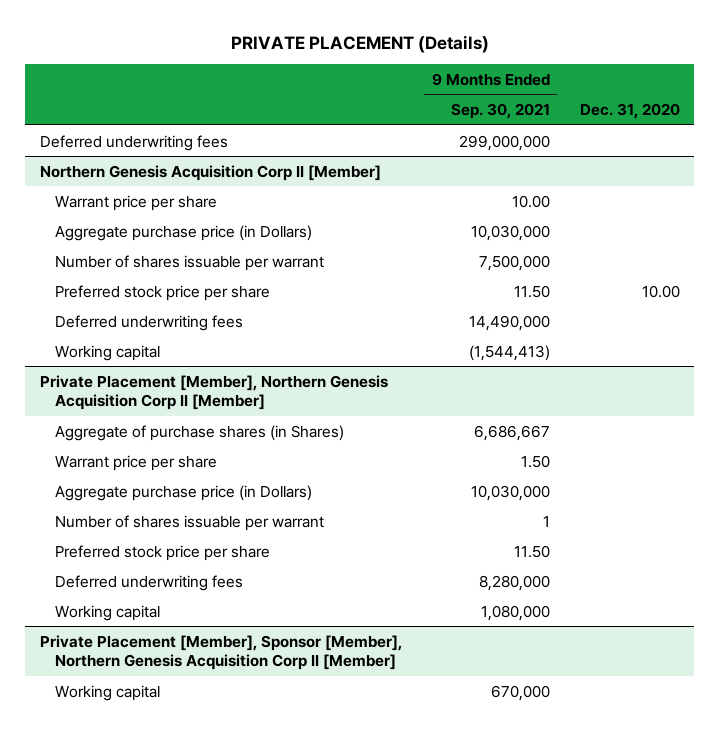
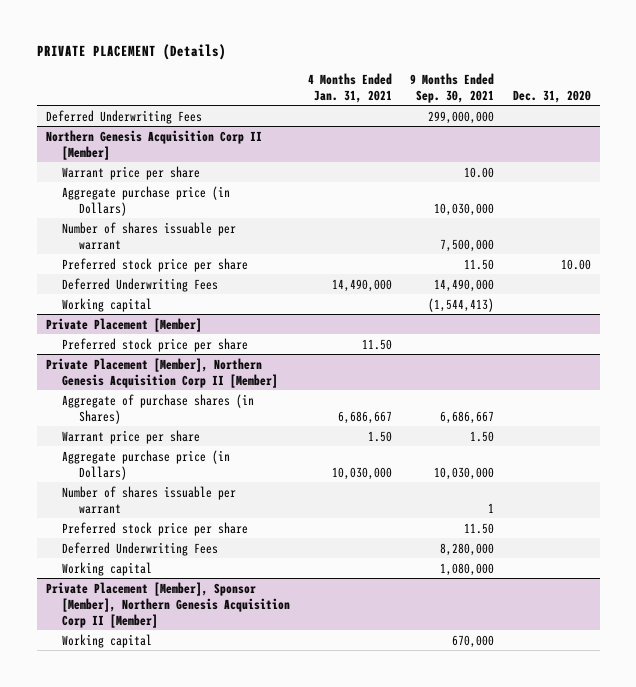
- | 9 Months Ended Sep. 30, 2021 | Dec. 31, 2020
+ | 4 Months Ended Jan. 31, 2021 | 9 Months Ended Sep. 30, 2021 | Dec. 31, 2020
- Deferred underwriting fees | 299,000,000 |
+ Deferred Underwriting Fees | | 299,000,000 |
@ Northern Genesis Acquisition Corp II [Member]
- Deferred underwriting fees | 14,490,000 |
+ Deferred Underwriting Fees | 14,490,000 | 14,490,000 |
+ Private Placement [Member]
+ Preferred stock price per share | 11.50 | |
@ Private Placement [Member], Northern Genesis Acquisition Corp II [Member]
- Deferred underwriting fees | 8,280,000 |
+ Deferred Underwriting Fees | | 8,280,000 |

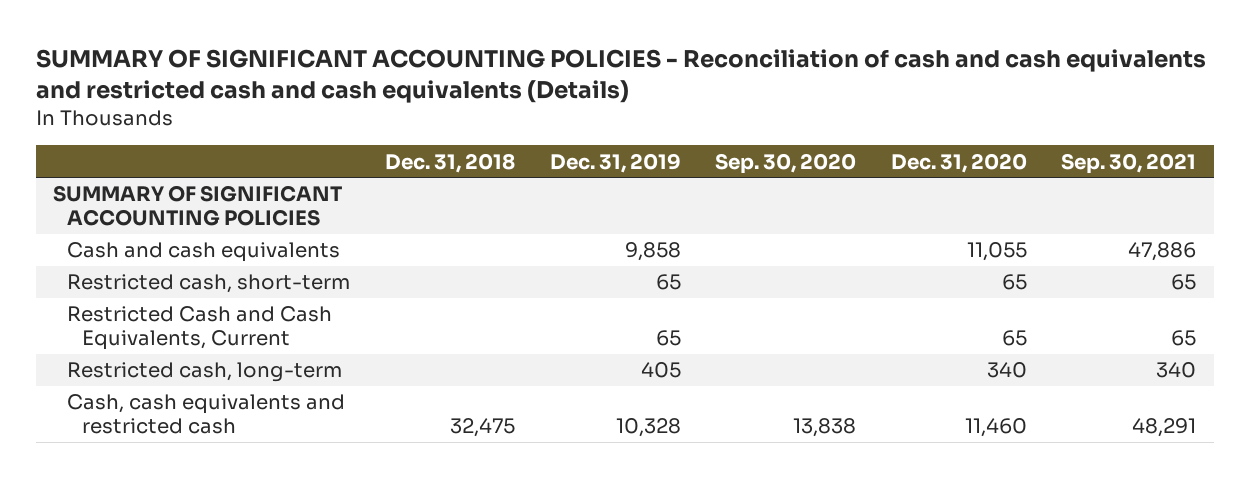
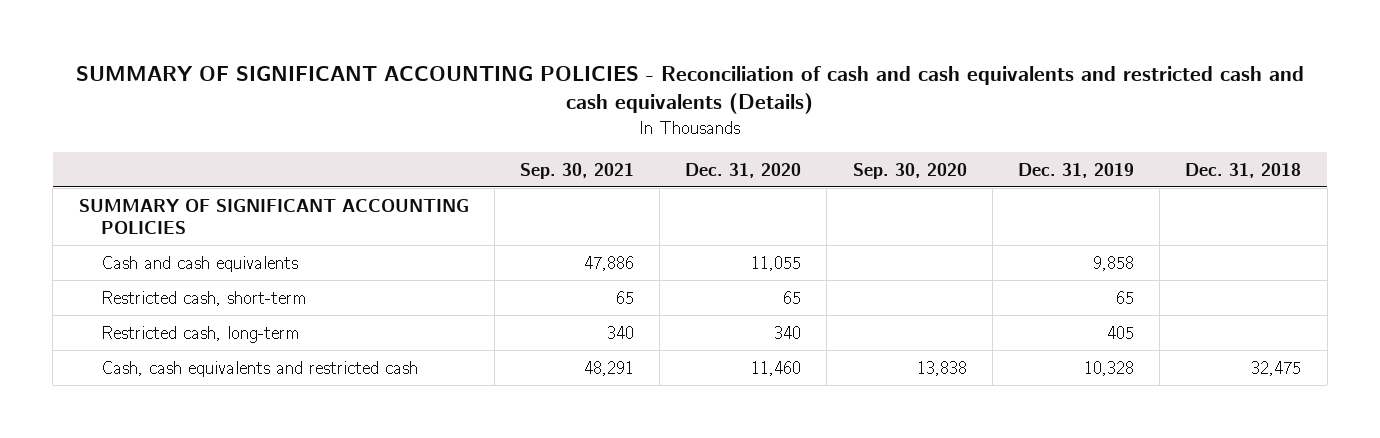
- | Dec. 31, 2018 | Dec. 31, 2019 | Sep. 30, 2020 | Dec. 31, 2020 | Sep. 30, 2021
+ | Sep. 30, 2021 | Dec. 31, 2020 | Sep. 30, 2020 | Dec. 31, 2019 | Dec. 31, 2018
- Restricted Cash and Cash Equivalents, Current | | 65 | | 65 | 65

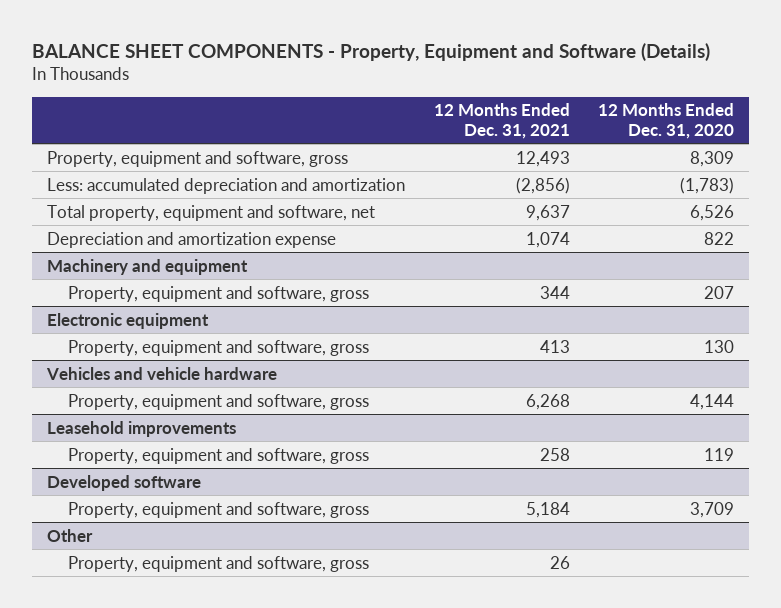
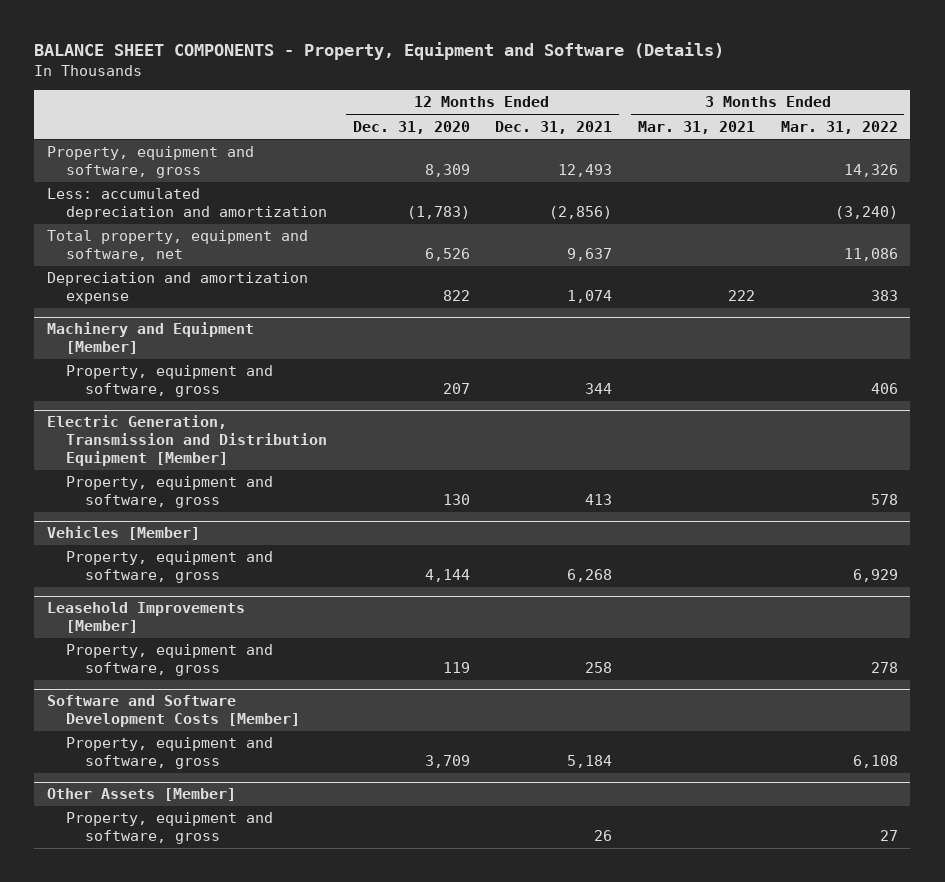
- | 12 Months Ended Dec. 31, 2021 | 12 Months Ended Dec. 31, 2020
+ | 12 Months Ended Dec. 31, 2020 | 12 Months Ended Dec. 31, 2021 | 3 Months Ended Mar. 31, 2021 | 3 Months Ended Mar. 31, 2022
- Machinery and equipment
+ Machinery and Equipment [Member]
- Electronic equipment
+ Electric Generation, Transmission and Distribution Equipment [Member]
- Vehicles and vehicle hardware
+ Vehicles [Member]
- Leasehold improvements
+ Leasehold Improvements [Member]
- Developed software
+ Software and Software Development Costs [Member]
- Other
+ Other Assets [Member]

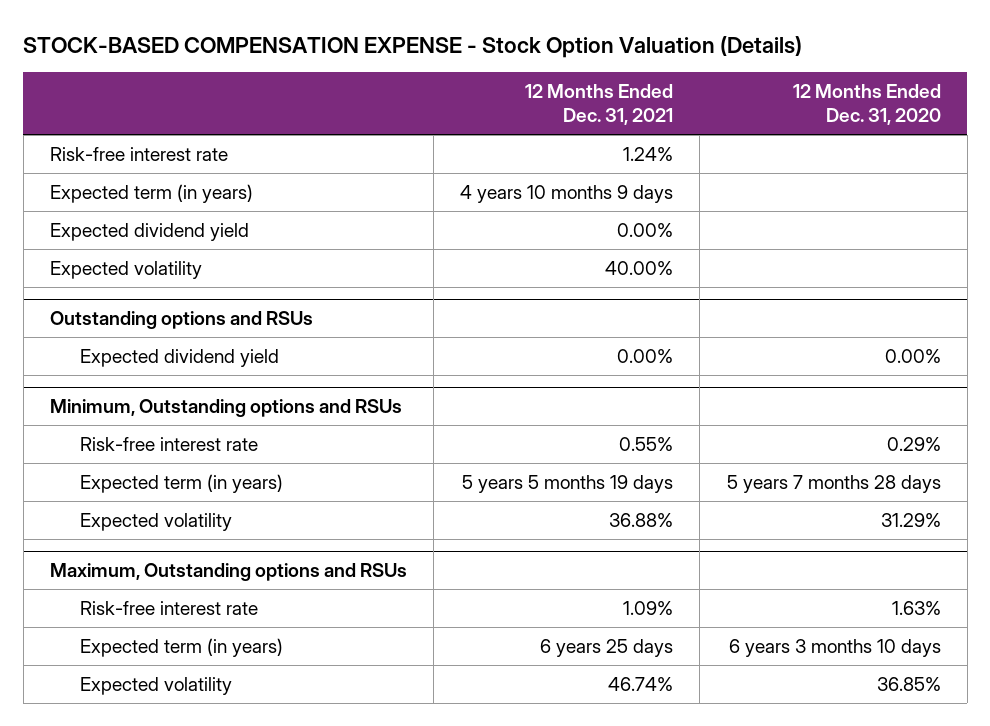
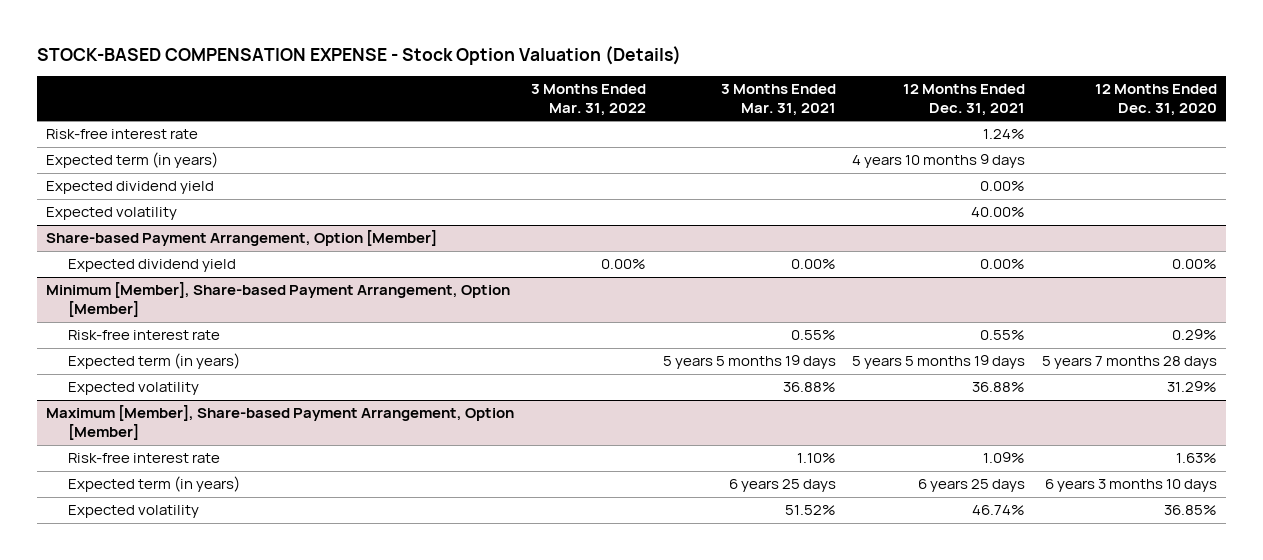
- | 12 Months Ended Dec. 31, 2021 | 12 Months Ended Dec. 31, 2020
+ | 3 Months Ended Mar. 31, 2022 | 3 Months Ended Mar. 31, 2021 | 12 Months Ended Dec. 31, 2021 | 12 Months Ended Dec. 31, 2020
- Outstanding options and RSUs
+ Share-based Payment Arrangement, Option [Member]
- Minimum, Outstanding options and RSUs
+ Minimum [Member], Share-based Payment Arrangement, Option [Member]
- Maximum, Outstanding options and RSUs
+ Maximum [Member], Share-based Payment Arrangement, Option [Member]

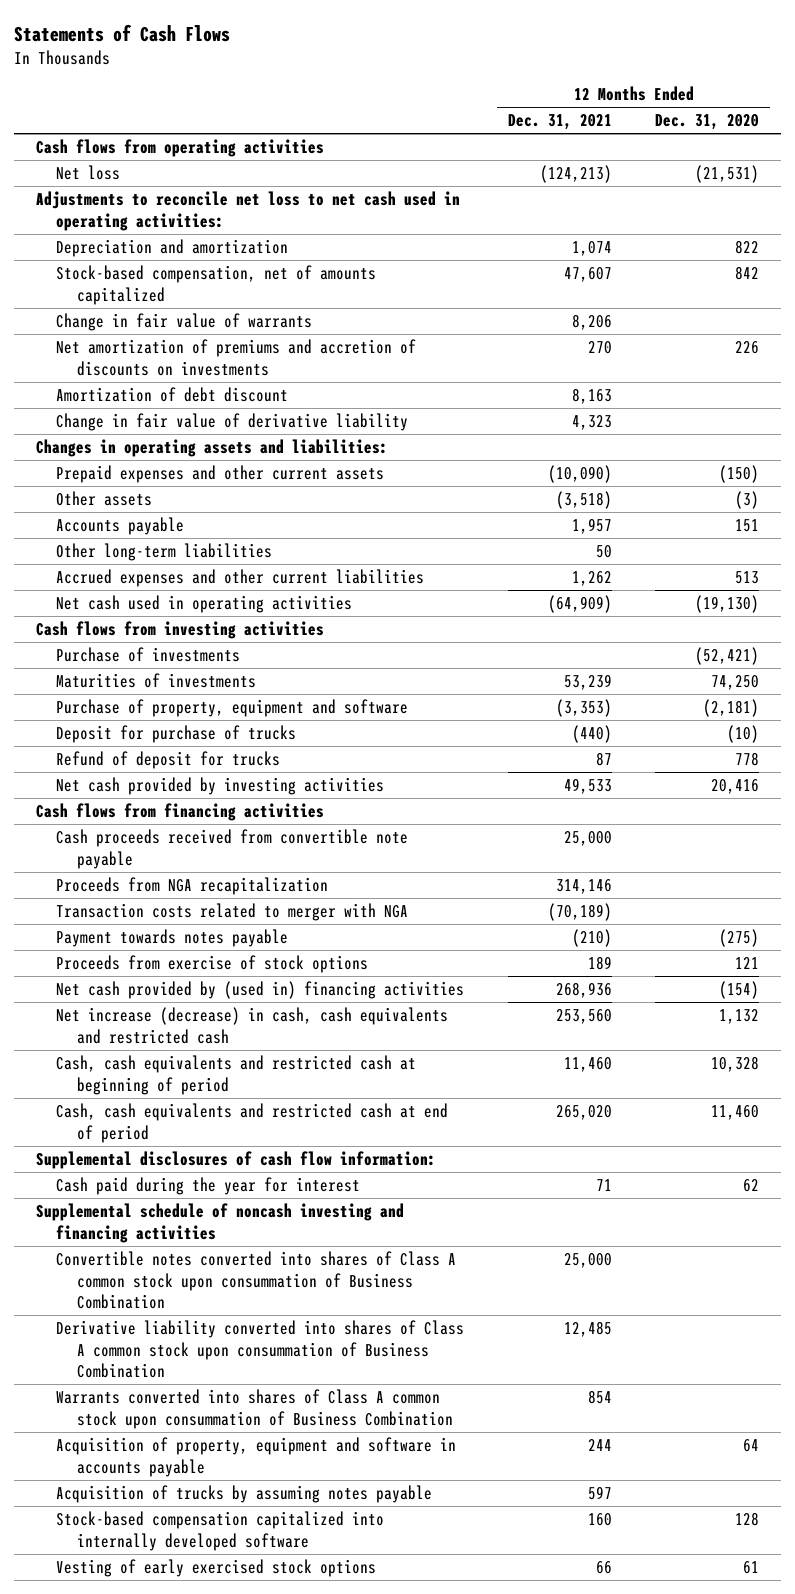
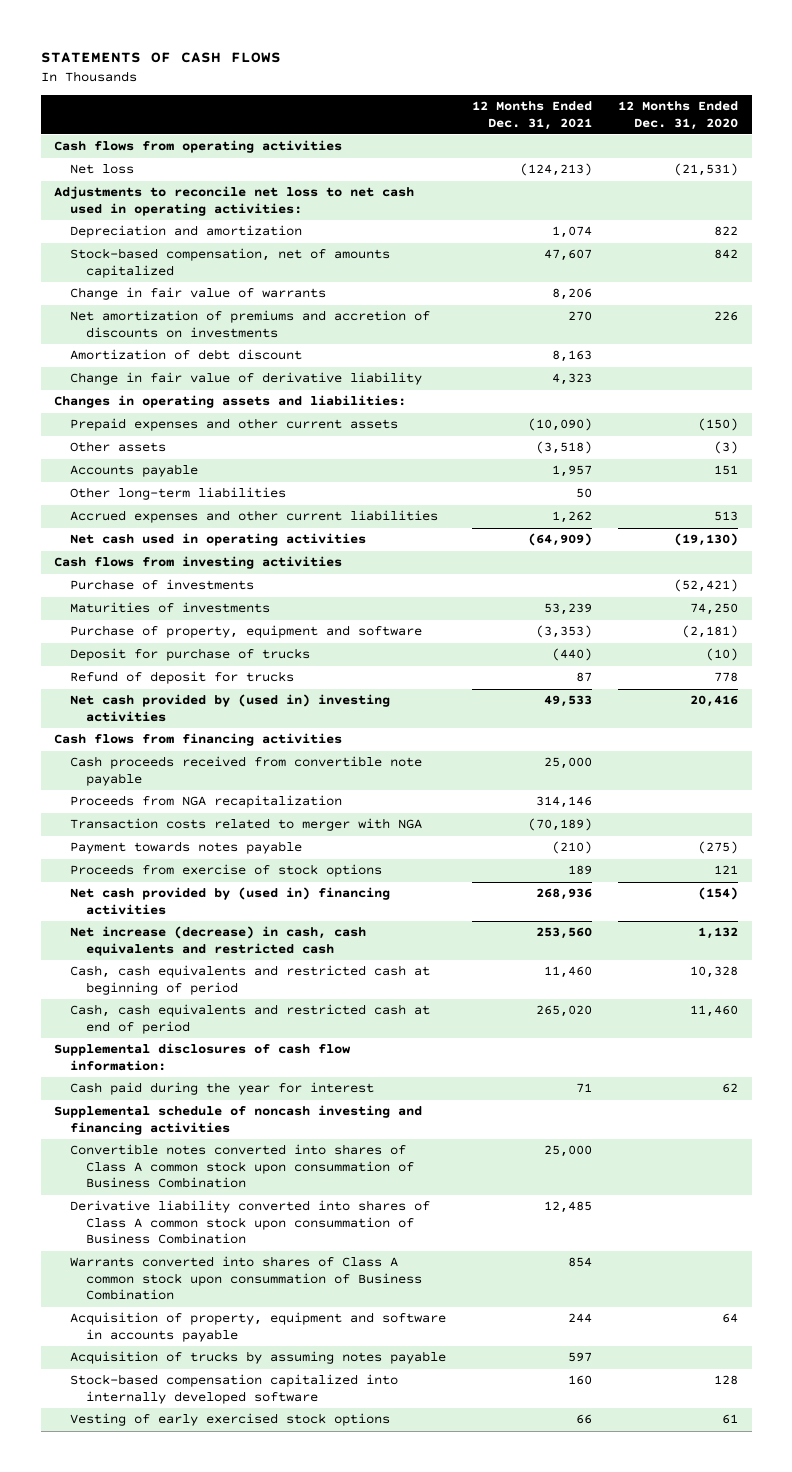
- Statements of Cash Flows
+ STATEMENTS OF CASH FLOWS
- Net cash provided by investing activities | 49,533 | 20,416
+ Net cash provided by (used in) investing activities | 49,533 | 20,416

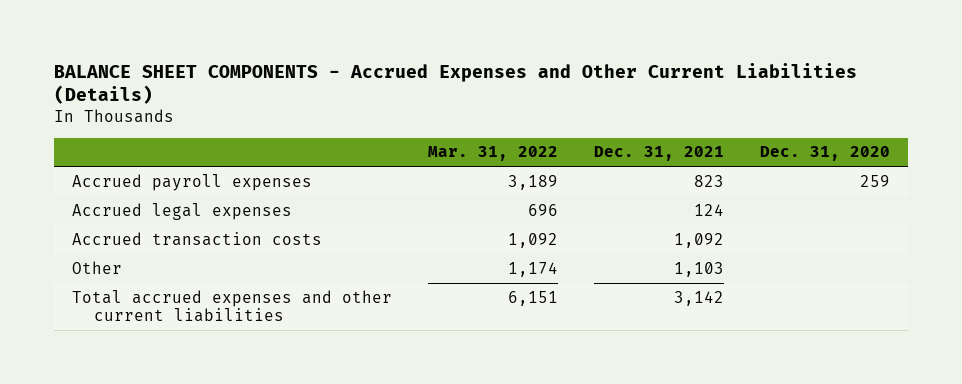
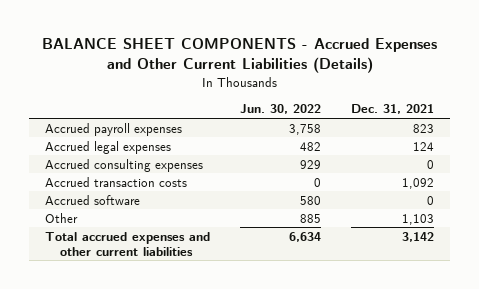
- | Mar. 31, 2022 | Dec. 31, 2021 | Dec. 31, 2020
+ | Jun. 30, 2022 | Dec. 31, 2021
+ Accrued consulting expenses | 929 | 0
+ Accrued software | 580 | 0

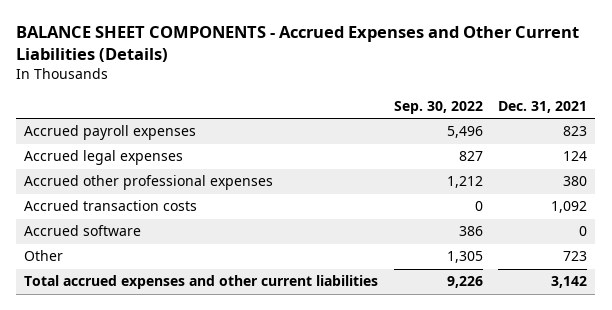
- | Jun. 30, 2022 | Dec. 31, 2021
+ | Sep. 30, 2022 | Dec. 31, 2021
- Accrued consulting expenses | 929 | 0
+ Accrued other professional expenses | 1,212 | 380
- Other | 885 | 1,103
+ Other | 1,305 | 723

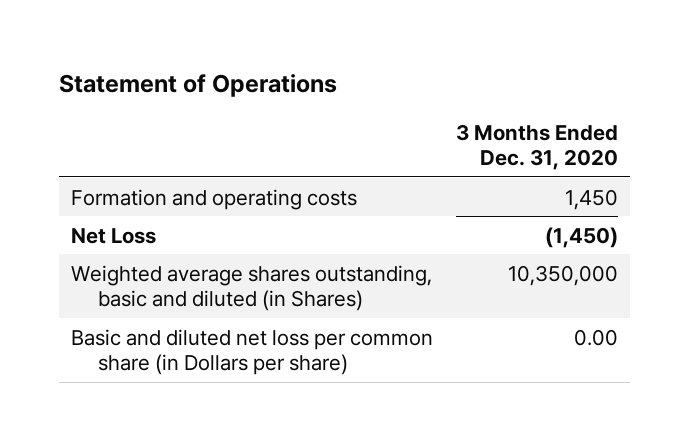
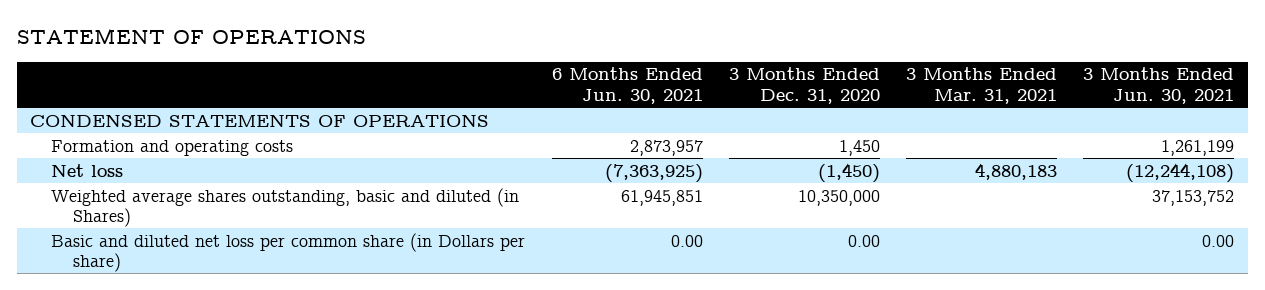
- Statement of Operations
+ STATEMENT OF OPERATIONS
- | 3 Months Ended Dec. 31, 2020
+ | 6 Months Ended Jun. 30, 2021 | 3 Months Ended Dec. 31, 2020 | 3 Months Ended Mar. 31, 2021 | 3 Months Ended Jun. 30, 2021
+ CONDENSED STATEMENTS OF OPERATIONS
- Net Loss | (1,450)
+ Net loss | (7,363,925) | (1,450) | 4,880,183 | (12,244,108)

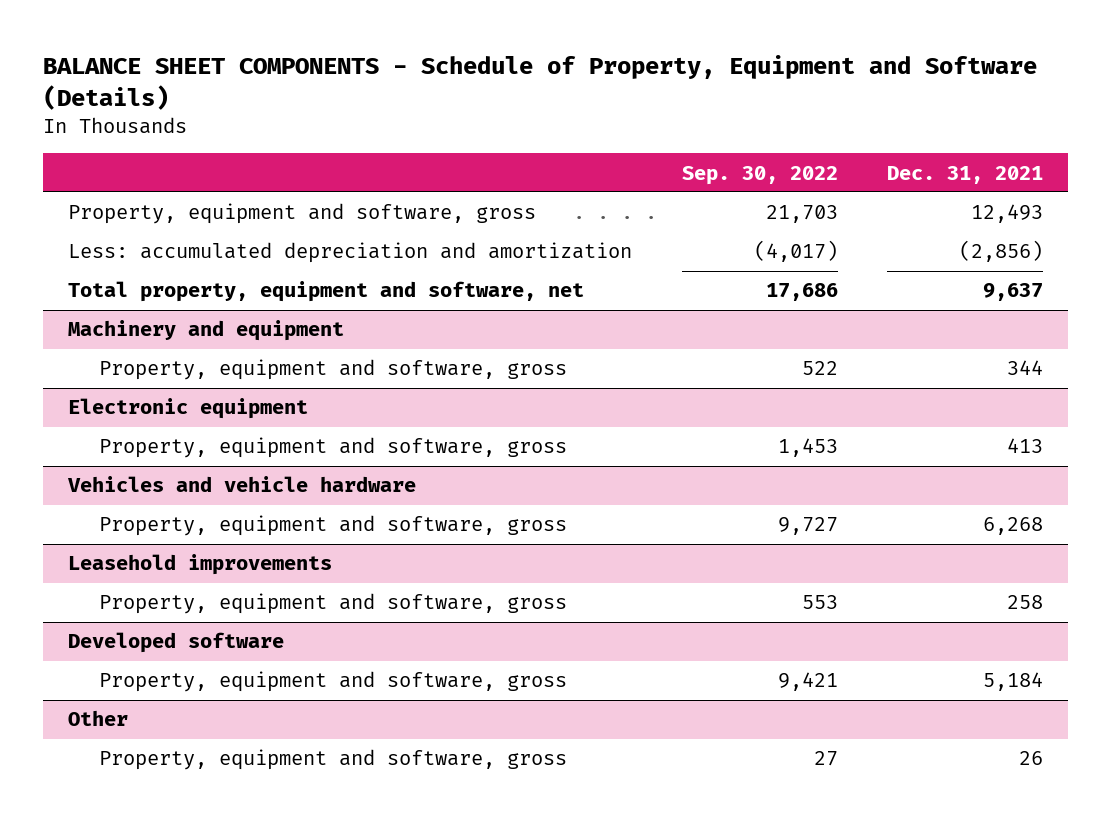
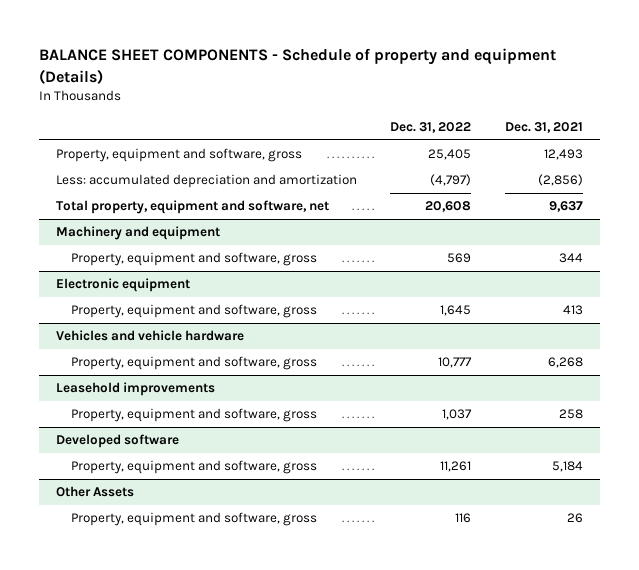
- BALANCE SHEET COMPONENTS - Schedule of Property, Equipment and Software (Details)
+ BALANCE SHEET COMPONENTS - Schedule of property and equipment (Details)
- | Sep. 30, 2022 | Dec. 31, 2021
+ | Dec. 31, 2022 | Dec. 31, 2021
- Other
+ Other Assets

